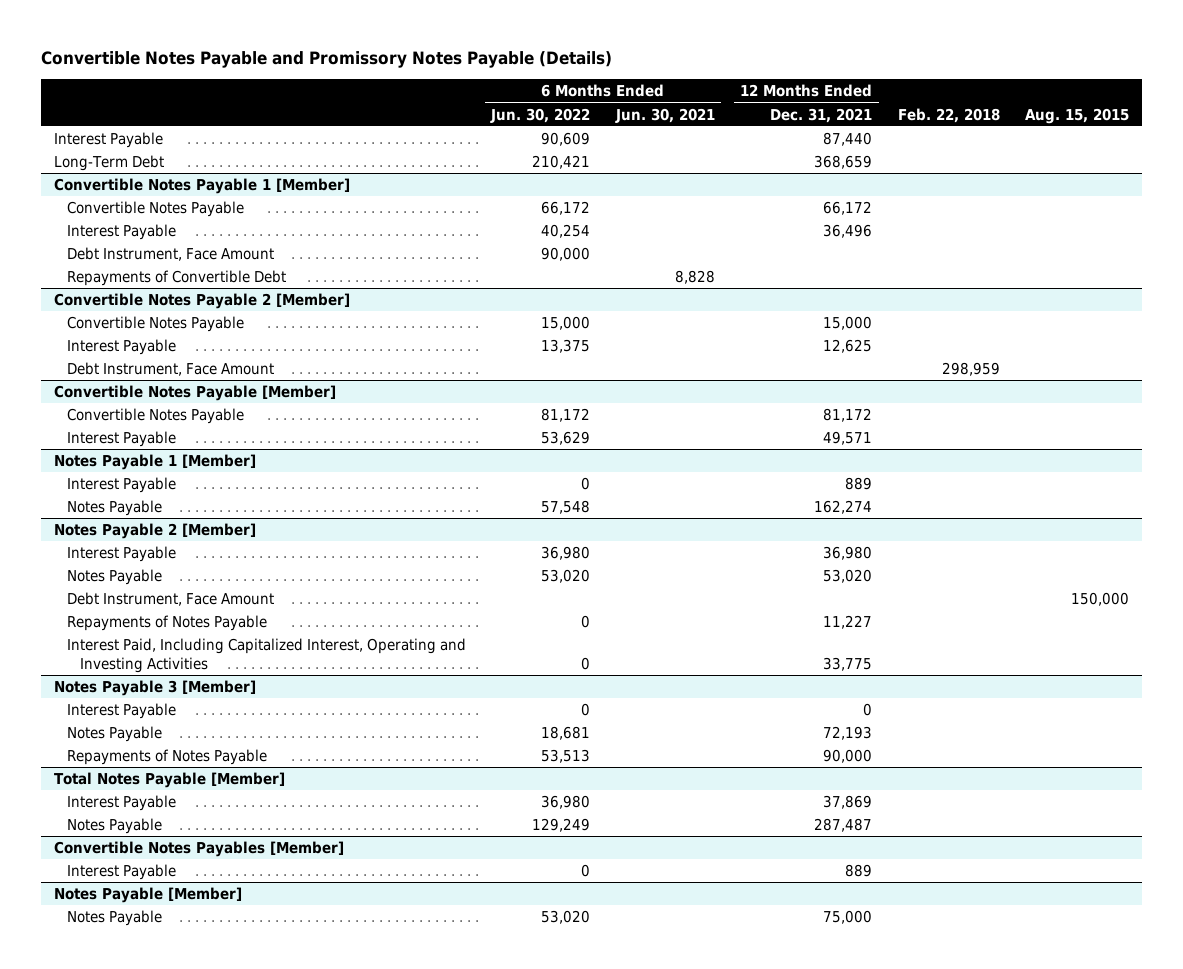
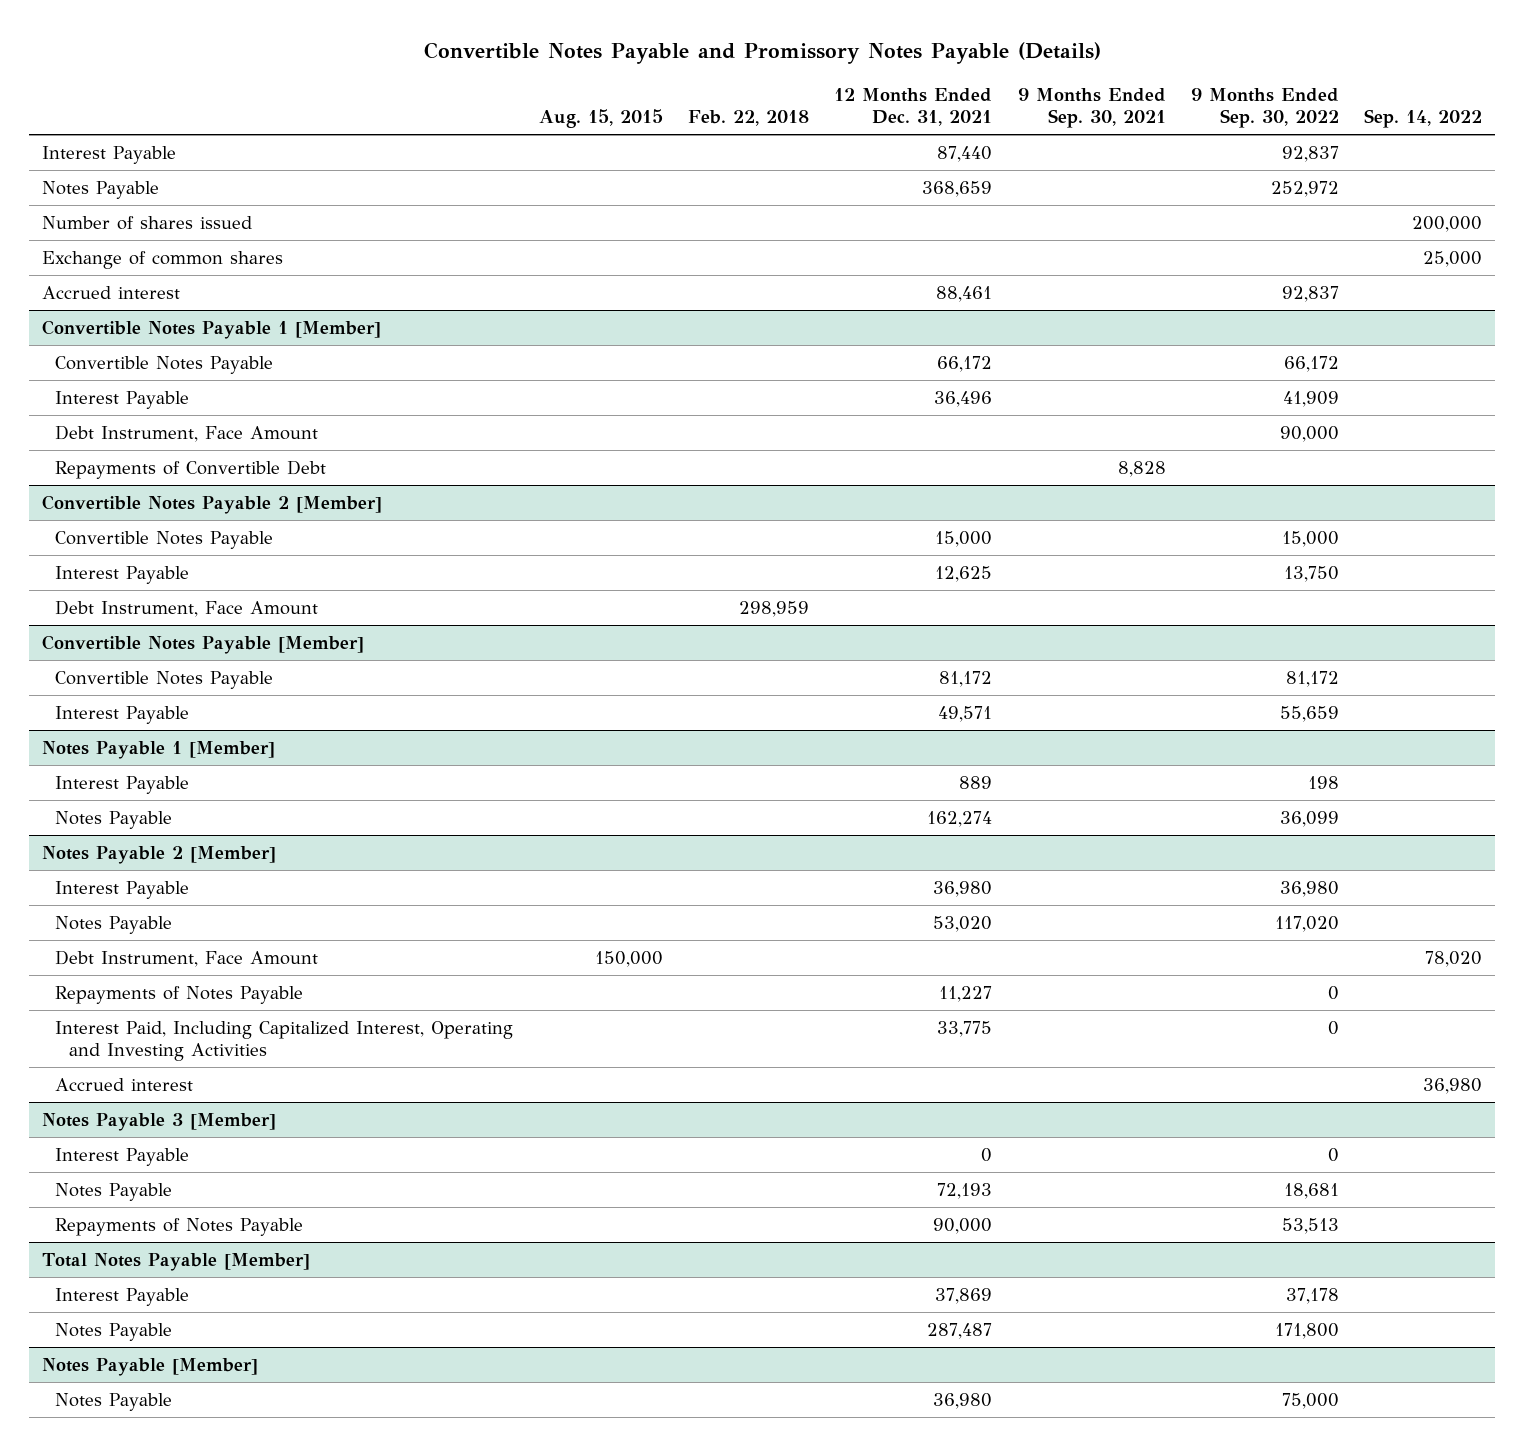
- | 6 Months Ended Jun. 30, 2022 | 6 Months Ended Jun. 30, 2021 | 12 Months Ended Dec. 31, 2021 | Feb. 22, 2018 | Aug. 15, 2015
+ | Aug. 15, 2015 | Feb. 22, 2018 | 12 Months Ended Dec. 31, 2021 | 9 Months Ended Sep. 30, 2021 | 9 Months Ended Sep. 30, 2022 | Sep. 14, 2022
- Long-Term Debt | 210,421 | | 368,659 | |
+ Notes Payable | | | 368,659 | | 252,972 |
+ Number of shares issued | | | | | | 200,000
+ Exchange of common shares | | | | | | 25,000
+ Accrued interest | | | 88,461 | | 92,837 |
@ Notes Payable 2 [Member]
+ Accrued interest | | | | | | 36,980
- Convertible Notes Payables [Member]
- Interest Payable | 0 | | 889 | |
@ Notes Payable [Member]
- Notes Payable | 53,020 | | 75,000 | |
+ Notes Payable | | | 36,980 | | 75,000 |

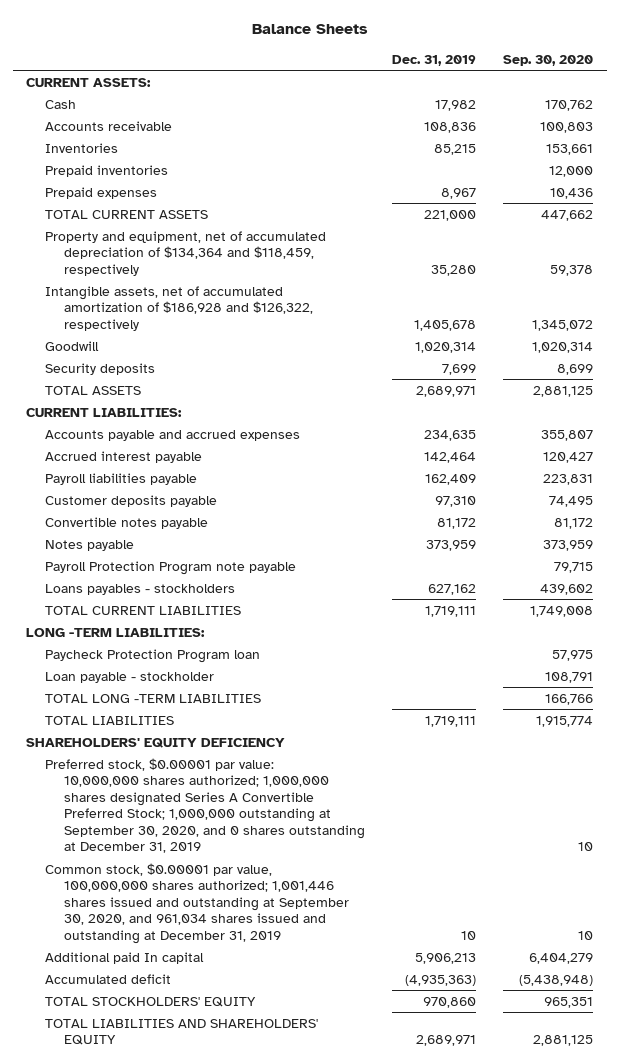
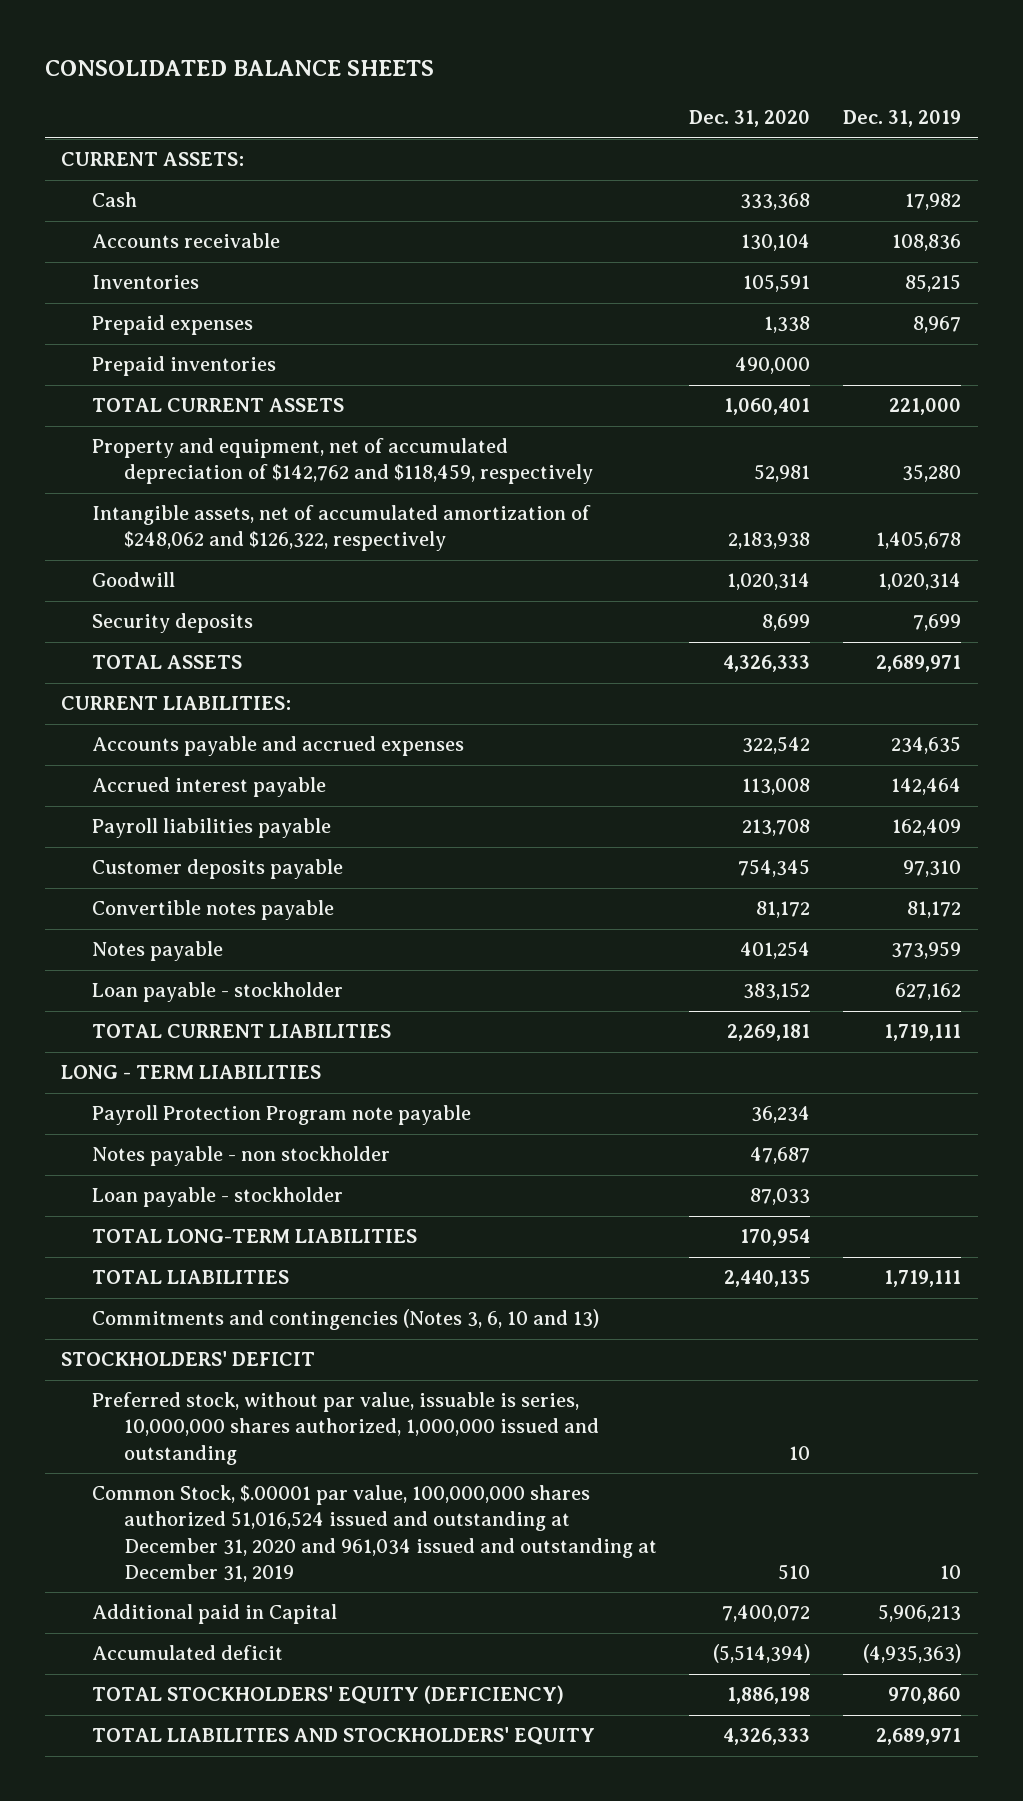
- Balance Sheets
+ CONSOLIDATED BALANCE SHEETS
- | Dec. 31, 2019 | Sep. 30, 2020
+ | Dec. 31, 2020 | Dec. 31, 2019
moved down: Prepaid inventories | 490,000 |
- Property and equipment, net of accumulated depreciation of $134,364 and $118,459, respectively | 35,280 | 59,378
- Intangible assets, net of accumulated amortization of $186,928 and $126,322, respectively | 1,405,678 | 1,345,072
+ Property and equipment, net of accumulated depreciation of $142,762 and $118,459, respectively | 52,981 | 35,280
+ Intangible assets, net of accumulated amortization of $248,062 and $126,322, respectively | 2,183,938 | 1,405,678
- Loans payables - stockholders | 627,162 | 439,602
+ Loan payable - stockholder | 383,152 | 627,162
- LONG -TERM LIABILITIES:
- Paycheck Protection Program loan | | 57,975
+ LONG - TERM LIABILITIES
moved down: Payroll Protection Program note payable | 36,234 |
+ Notes payable - non stockholder | 47,687 |
- TOTAL LONG -TERM LIABILITIES | | 166,766
+ TOTAL LONG-TERM LIABILITIES | 170,954 |
- SHAREHOLDERS' EQUITY DEFICIENCY
- Preferred stock, $0.00001 par value: 10,000,000 shares authorized; 1,000,000 shares designated Series A Convertible Preferred Stock; 1,000,000 outstanding at September 30, 2020, and 0 shares outstanding at December 31, 2019 | | 10
- Common stock, $0.00001 par value, 100,000,000 shares authorized; 1,001,446 shares issued and outstanding at September 30, 2020, and 961,034 shares issued and outstanding at December 31, 2019 | 10 | 10
- Additional paid In capital | 5,906,213 | 6,404,279
+ Commitments and contingencies (Notes 3, 6, 10 and 13)
+ STOCKHOLDERS' DEFICIT
+ Preferred stock, without par value, issuable is series, 10,000,000 shares authorized, 1,000,000 issued and outstanding | 10 |
+ Common Stock, $.00001 par value, 100,000,000 shares authorized 51,016,524 issued and outstanding at December 31, 2020 and 961,034 issued and outstanding at December 31, 2019 | 510 | 10
+ Additional paid in Capital | 7,400,072 | 5,906,213
- TOTAL STOCKHOLDERS' EQUITY | 970,860 | 965,351
- TOTAL LIABILITIES AND SHAREHOLDERS' EQUITY | 2,689,971 | 2,881,125
+ TOTAL STOCKHOLDERS' EQUITY (DEFICIENCY) | 1,886,198 | 970,860
+ TOTAL LIABILITIES AND STOCKHOLDERS' EQUITY | 4,326,333 | 2,689,971

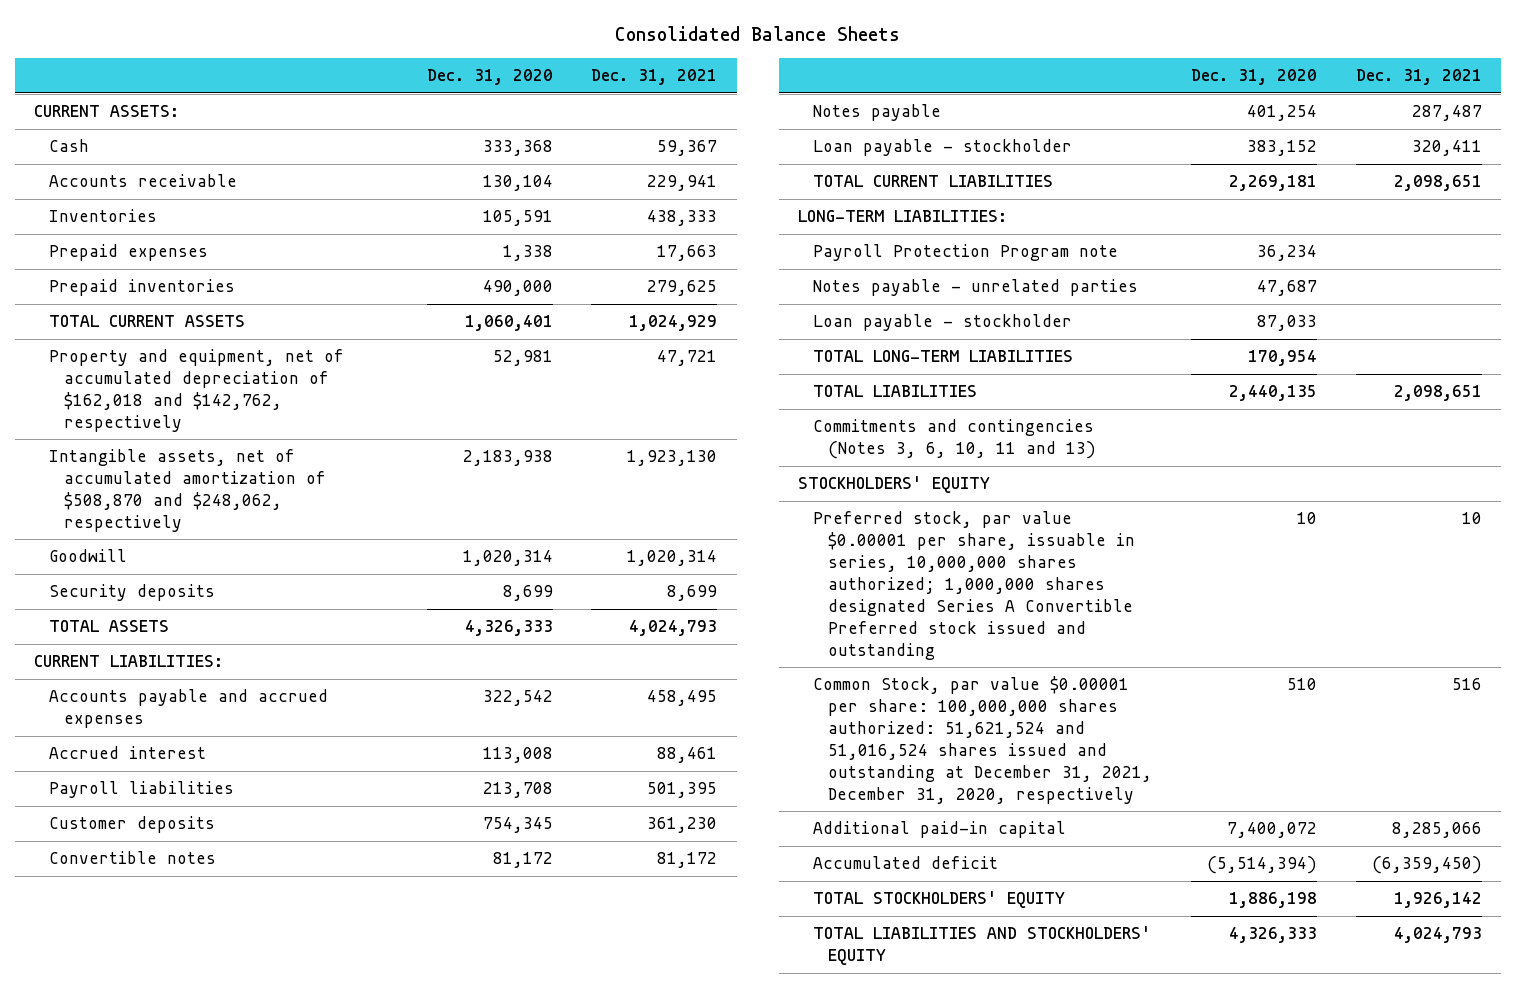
- CONSOLIDATED BALANCE SHEETS
+ Consolidated Balance Sheets
- | Dec. 31, 2020 | Dec. 31, 2019
+ | Dec. 31, 2020 | Dec. 31, 2021
- Property and equipment, net of accumulated depreciation of $142,762 and $118,459, respectively | 52,981 | 35,280
- Intangible assets, net of accumulated amortization of $248,062 and $126,322, respectively | 2,183,938 | 1,405,678
+ Property and equipment, net of accumulated depreciation of $162,018 and $142,762, respectively | 52,981 | 47,721
+ Intangible assets, net of accumulated amortization of $508,870 and $248,062, respectively | 2,183,938 | 1,923,130
- Accrued interest payable | 113,008 | 142,464
- Payroll liabilities payable | 213,708 | 162,409
- Customer deposits payable | 754,345 | 97,310
- Convertible notes payable | 81,172 | 81,172
+ Accrued interest | 113,008 | 88,461
+ Payroll liabilities | 213,708 | 501,395
+ Customer deposits | 754,345 | 361,230
+ Convertible notes | 81,172 | 81,172
- LONG - TERM LIABILITIES
- Payroll Protection Program note payable | 36,234 |
- Notes payable - non stockholder | 47,687 |
+ LONG-TERM LIABILITIES:
+ Payroll Protection Program note | 36,234 |
+ Notes payable - unrelated parties | 47,687 |
- Commitments and contingencies (Notes 3, 6, 10 and 13)
- STOCKHOLDERS' DEFICIT
- Preferred stock, without par value, issuable is series, 10,000,000 shares authorized, 1,000,000 issued and outstanding | 10 |
- Common Stock, $.00001 par value, 100,000,000 shares authorized 51,016,524 issued and outstanding at December 31, 2020 and 961,034 issued and outstanding at December 31, 2019 | 510 | 10
- Additional paid in Capital | 7,400,072 | 5,906,213
+ Commitments and contingencies (Notes 3, 6, 10, 11 and 13)
+ STOCKHOLDERS' EQUITY
+ Preferred stock, par value $0.00001 per share, issuable in series, 10,000,000 shares authorized; 1,000,000 shares designated Series A Convertible Preferred stock issued and outstanding | 10 | 10
+ Common Stock, par value $0.00001 per share: 100,000,000 shares authorized: 51,621,524 and 51,016,524 shares issued and outstanding at December 31, 2021, December 31, 2020, respectively | 510 | 516
+ Additional paid-in capital | 7,400,072 | 8,285,066
- TOTAL STOCKHOLDERS' EQUITY (DEFICIENCY) | 1,886,198 | 970,860
+ TOTAL STOCKHOLDERS' EQUITY | 1,886,198 | 1,926,142

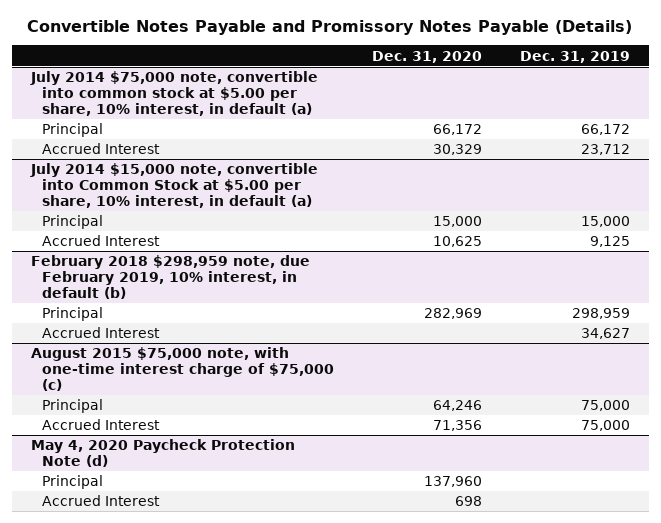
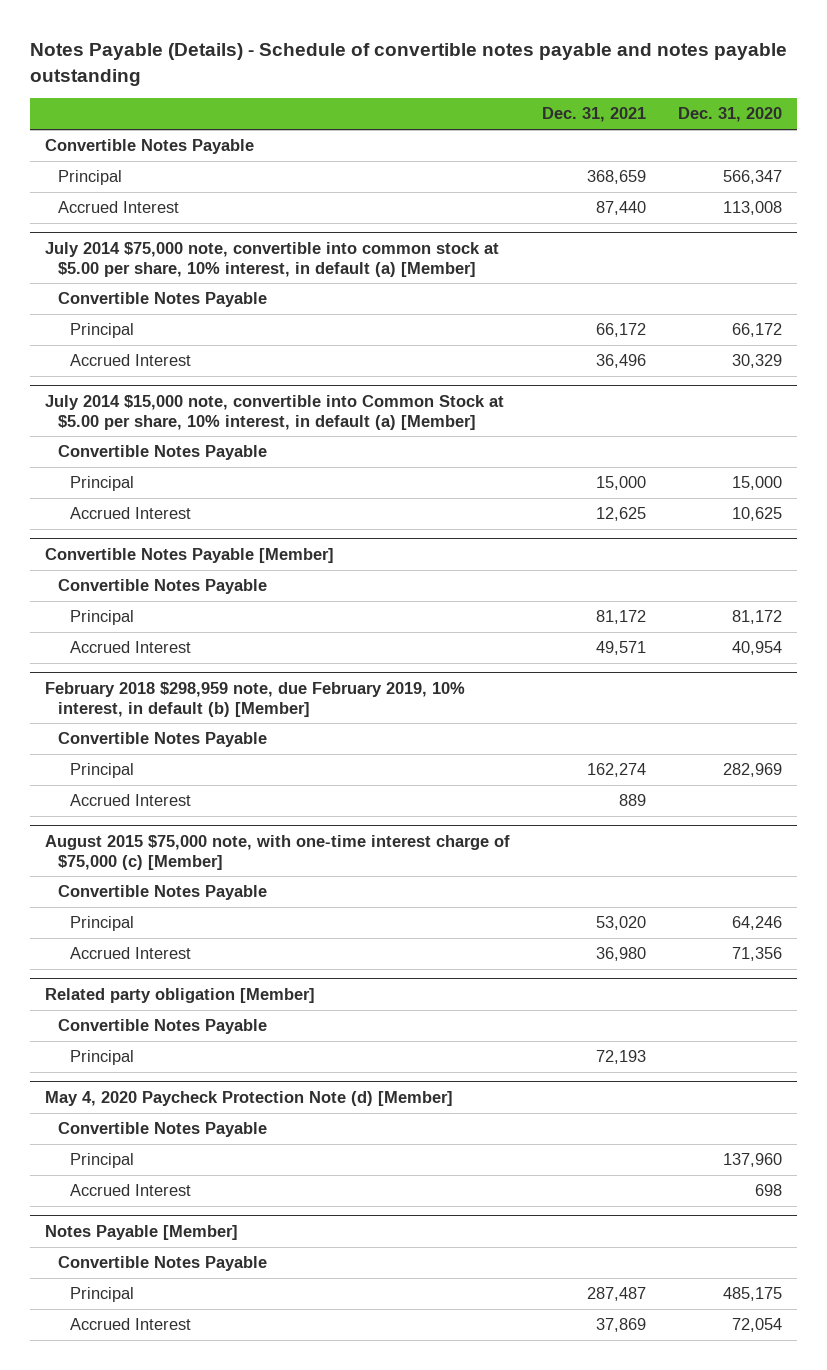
- Convertible Notes Payable and Promissory Notes Payable (Details)
+ Notes Payable (Details) - Schedule of convertible notes payable and notes payable outstanding
- | Dec. 31, 2020 | Dec. 31, 2019
+ | Dec. 31, 2021 | Dec. 31, 2020
- July 2014 $75,000 note, convertible into common stock at $5.00 per share, 10% interest, in default (a)
+ Convertible Notes Payable
+ Principal | 368,659 | 566,347
+ Accrued Interest | 87,440 | 113,008
+ July 2014 $75,000 note, convertible into common stock at $5.00 per share, 10% interest, in default (a) [Member]
+ Convertible Notes Payable
- July 2014 $15,000 note, convertible into Common Stock at $5.00 per share, 10% interest, in default (a)
+ July 2014 $15,000 note, convertible into Common Stock at $5.00 per share, 10% interest, in default (a) [Member]
+ Convertible Notes Payable
- February 2018 $298,959 note, due February 2019, 10% interest, in default (b)
+ Convertible Notes Payable [Member]
+ Convertible Notes Payable
+ Principal | 81,172 | 81,172
+ Accrued Interest | 49,571 | 40,954
+ February 2018 $298,959 note, due February 2019, 10% interest, in default (b) [Member]
+ Convertible Notes Payable
- August 2015 $75,000 note, with one-time interest charge of $75,000 (c)
+ August 2015 $75,000 note, with one-time interest charge of $75,000 (c) [Member]
+ Convertible Notes Payable
- May 4, 2020 Paycheck Protection Note (d)
+ Related party obligation [Member]
+ Convertible Notes Payable
+ Principal | 72,193 |
+ May 4, 2020 Paycheck Protection Note (d) [Member]
+ Convertible Notes Payable
+ Notes Payable [Member]
+ Convertible Notes Payable
+ Principal | 287,487 | 485,175
+ Accrued Interest | 37,869 | 72,054

